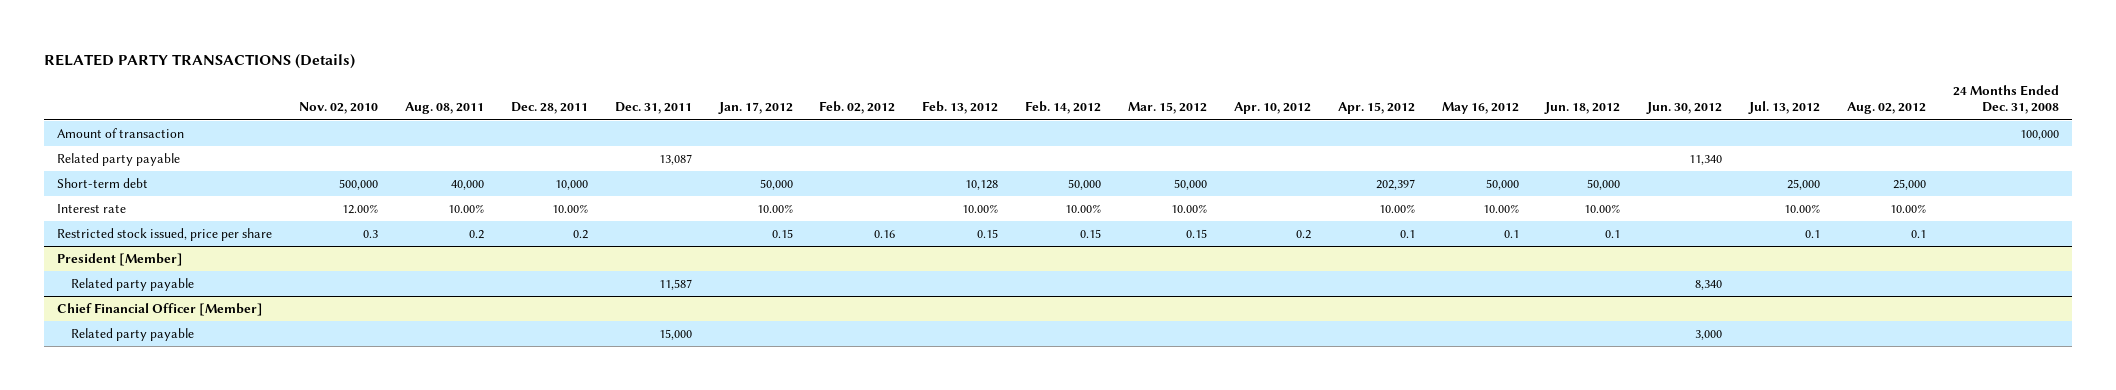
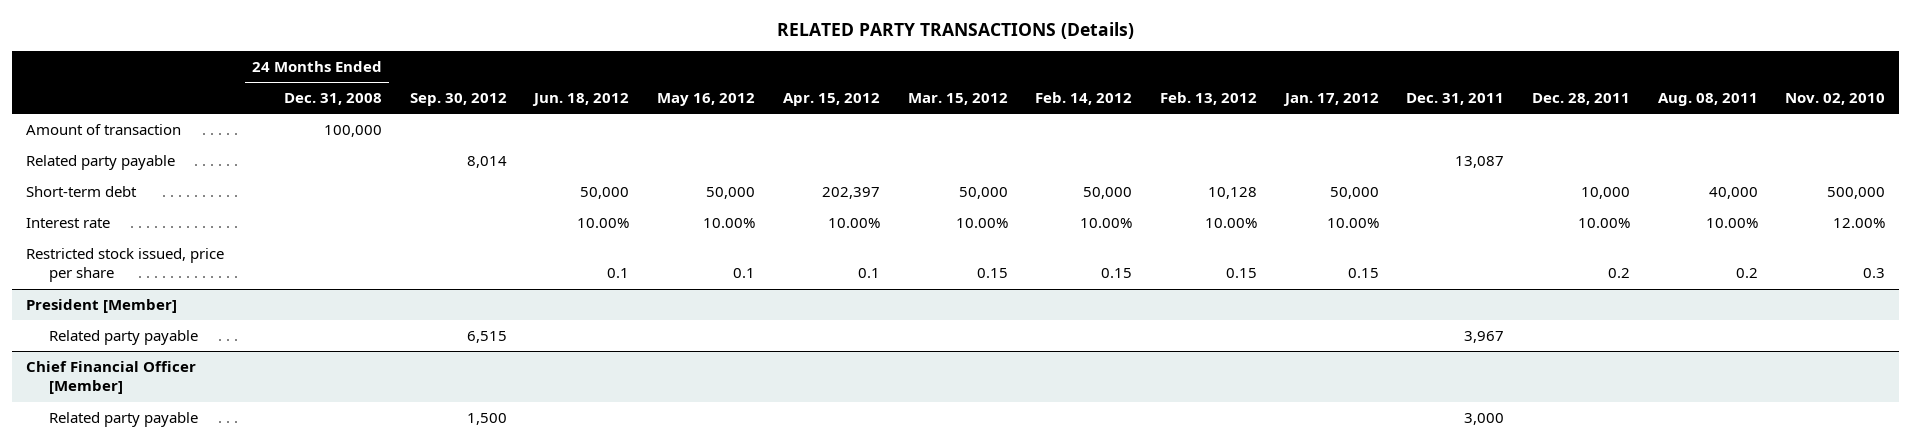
- | Nov. 02, 2010 | Aug. 08, 2011 | Dec. 28, 2011 | Dec. 31, 2011 | Jan. 17, 2012 | Feb. 02, 2012 | Feb. 13, 2012 | Feb. 14, 2012 | Mar. 15, 2012 | Apr. 10, 2012 | Apr. 15, 2012 | May 16, 2012 | Jun. 18, 2012 | Jun. 30, 2012 | Jul. 13, 2012 | Aug. 02, 2012 | 24 Months Ended Dec. 31, 2008
+ | 24 Months Ended Dec. 31, 2008 | Sep. 30, 2012 | Jun. 18, 2012 | May 16, 2012 | Apr. 15, 2012 | Mar. 15, 2012 | Feb. 14, 2012 | Feb. 13, 2012 | Jan. 17, 2012 | Dec. 31, 2011 | Dec. 28, 2011 | Aug. 08, 2011 | Nov. 02, 2010
@ President [Member]
- Related party payable | | | | 11,587 | | | | | | | | | | 8,340 | | |
+ Related party payable | | 6,515 | | | | | | | | 3,967 | | |
@ Chief Financial Officer [Member]
- Related party payable | | | | 15,000 | | | | | | | | | | 3,000 | | |
+ Related party payable | | 1,500 | | | | | | | | 3,000 | | |

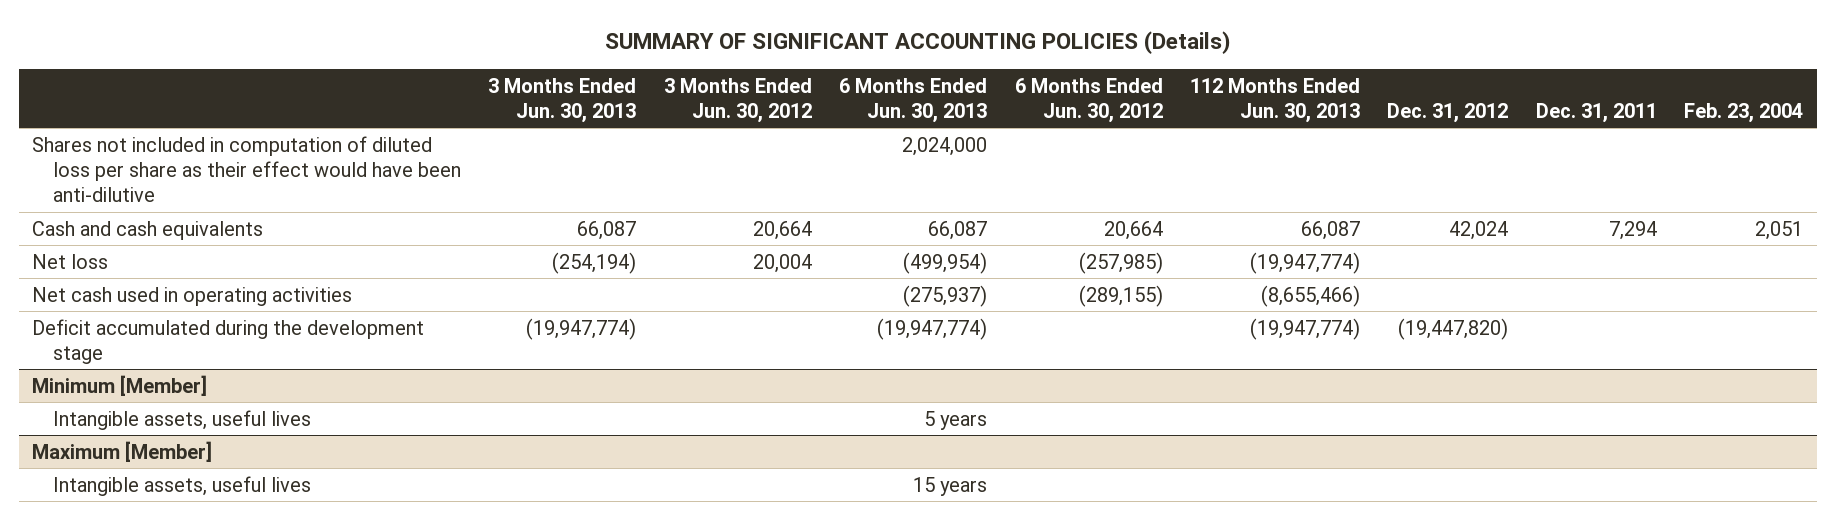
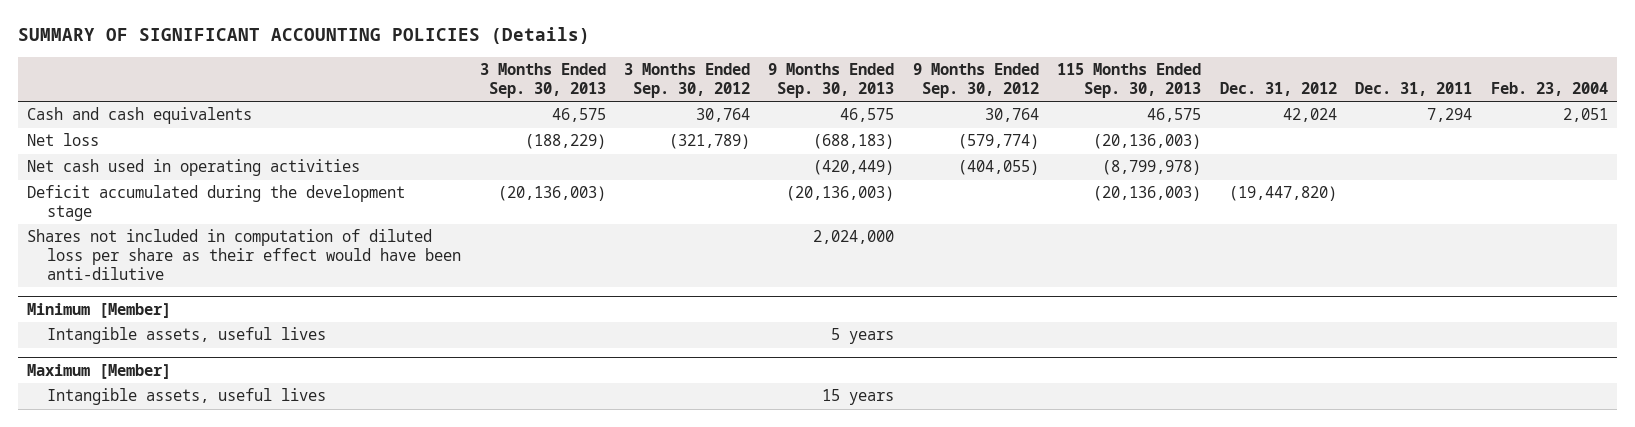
- | 3 Months Ended Jun. 30, 2013 | 3 Months Ended Jun. 30, 2012 | 6 Months Ended Jun. 30, 2013 | 6 Months Ended Jun. 30, 2012 | 112 Months Ended Jun. 30, 2013 | Dec. 31, 2012 | Dec. 31, 2011 | Feb. 23, 2004
+ | 3 Months Ended Sep. 30, 2013 | 3 Months Ended Sep. 30, 2012 | 9 Months Ended Sep. 30, 2013 | 9 Months Ended Sep. 30, 2012 | 115 Months Ended Sep. 30, 2013 | Dec. 31, 2012 | Dec. 31, 2011 | Feb. 23, 2004
moved down: Shares not included in computation of diluted loss per share as their effect would have been anti-dilutive | | | 2,024,000 | | | | |

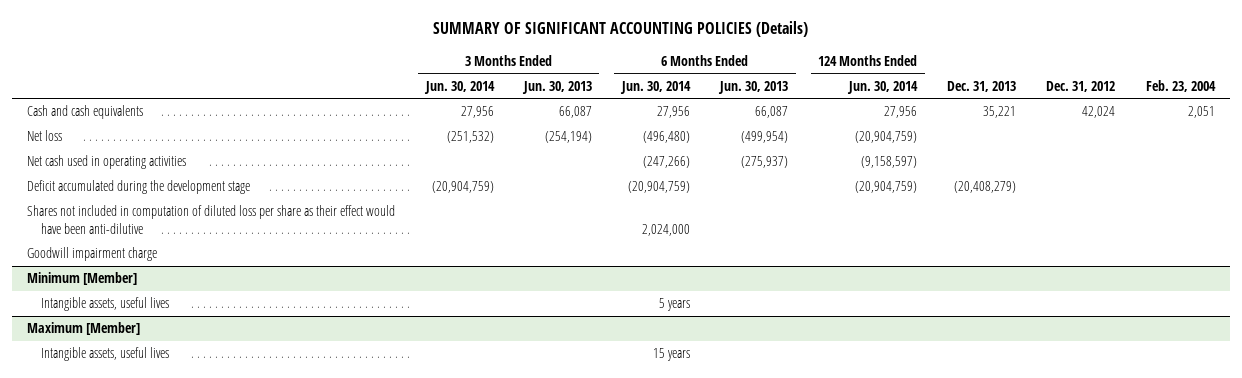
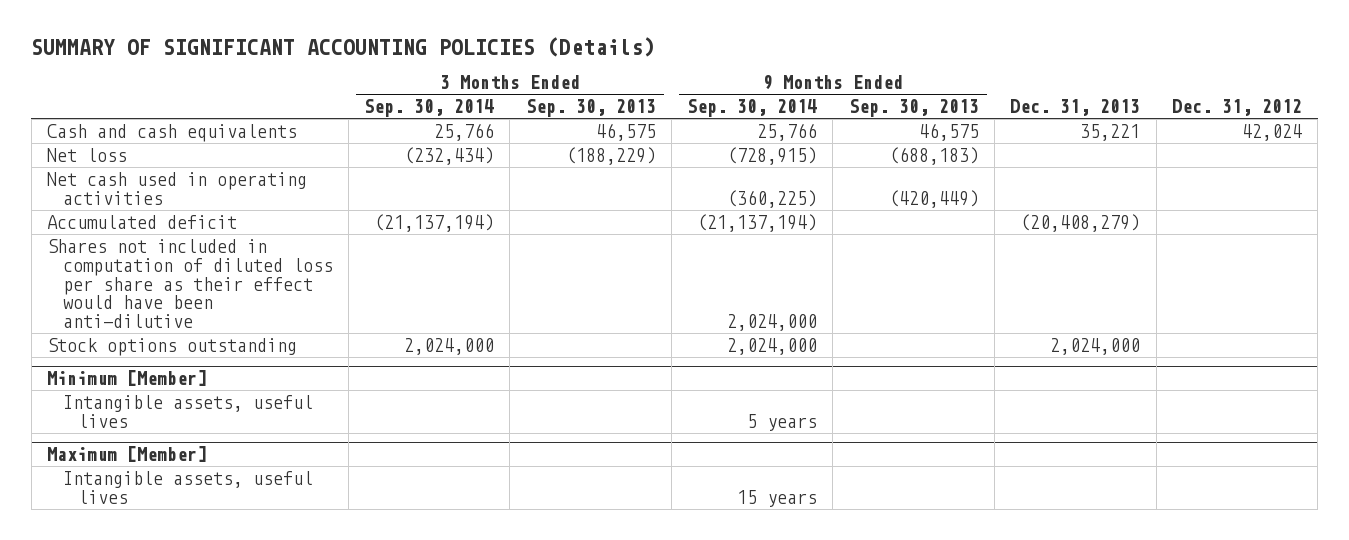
- | 3 Months Ended Jun. 30, 2014 | 3 Months Ended Jun. 30, 2013 | 6 Months Ended Jun. 30, 2014 | 6 Months Ended Jun. 30, 2013 | 124 Months Ended Jun. 30, 2014 | Dec. 31, 2013 | Dec. 31, 2012 | Feb. 23, 2004
+ | 3 Months Ended Sep. 30, 2014 | 3 Months Ended Sep. 30, 2013 | 9 Months Ended Sep. 30, 2014 | 9 Months Ended Sep. 30, 2013 | Dec. 31, 2013 | Dec. 31, 2012
- Deficit accumulated during the development stage | (20,904,759) | | (20,904,759) | | (20,904,759) | (20,408,279) | |
+ Accumulated deficit | (21,137,194) | | (21,137,194) | | (20,408,279) |
- Goodwill impairment charge
+ Stock options outstanding | 2,024,000 | | 2,024,000 | | 2,024,000 |

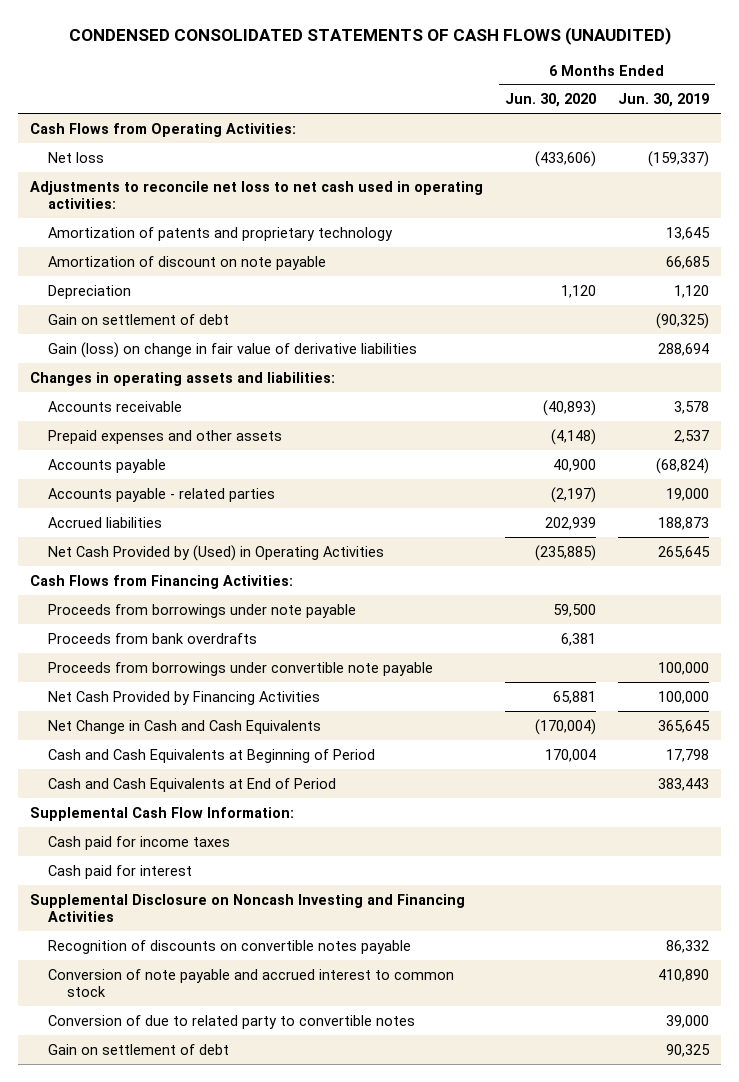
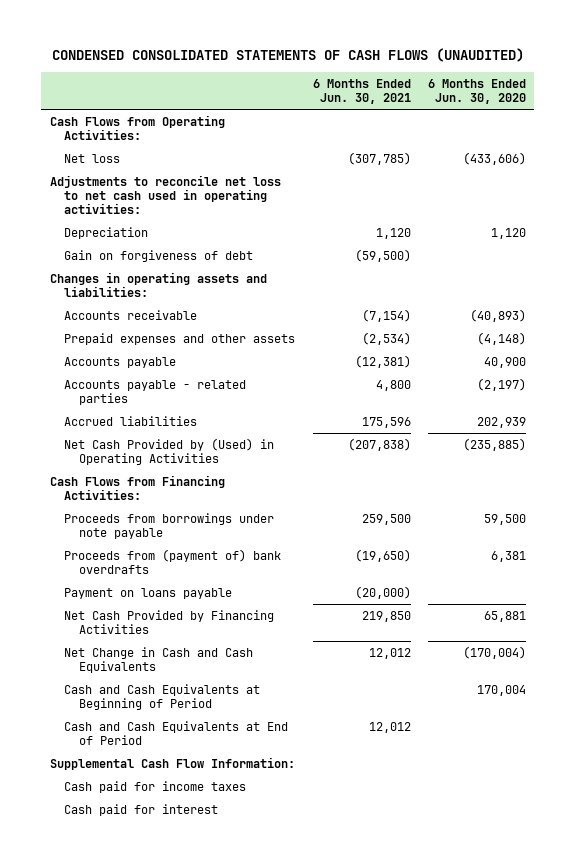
- | 6 Months Ended Jun. 30, 2020 | 6 Months Ended Jun. 30, 2019
+ | 6 Months Ended Jun. 30, 2021 | 6 Months Ended Jun. 30, 2020
- Amortization of patents and proprietary technology | | 13,645
- Amortization of discount on note payable | | 66,685
- Gain on settlement of debt | | (90,325)
- Gain (loss) on change in fair value of derivative liabilities | | 288,694
+ Gain on forgiveness of debt | (59,500) |
- Proceeds from bank overdrafts | 6,381 |
- Proceeds from borrowings under convertible note payable | | 100,000
+ Proceeds from (payment of) bank overdrafts | (19,650) | 6,381
+ Payment on loans payable | (20,000) |
- Supplemental Disclosure on Noncash Investing and Financing Activities
- Recognition of discounts on convertible notes payable | | 86,332
- Conversion of note payable and accrued interest to common stock | | 410,890
- Conversion of due to related party to convertible notes | | 39,000
- Gain on settlement of debt | | 90,325

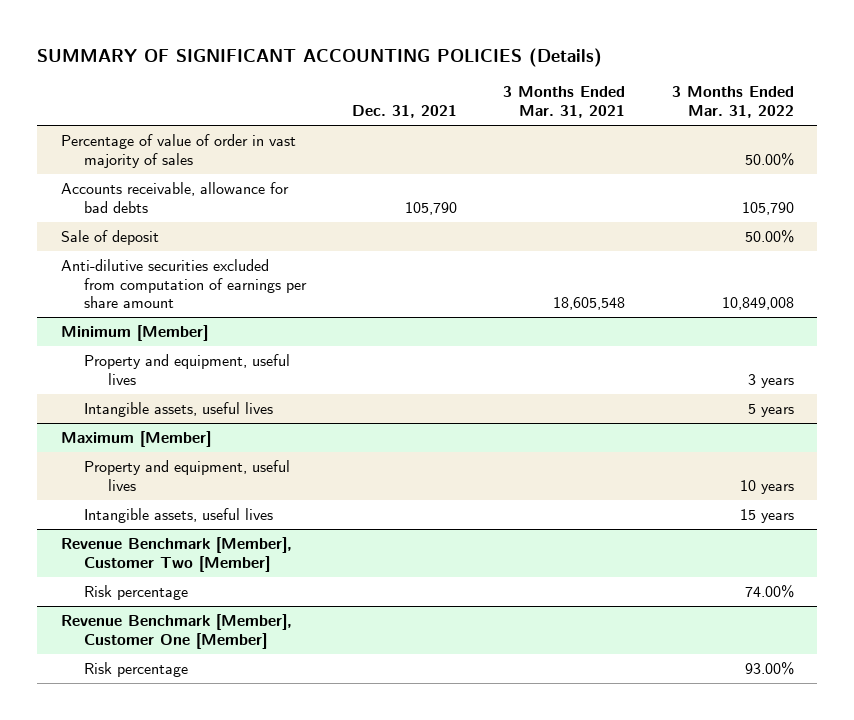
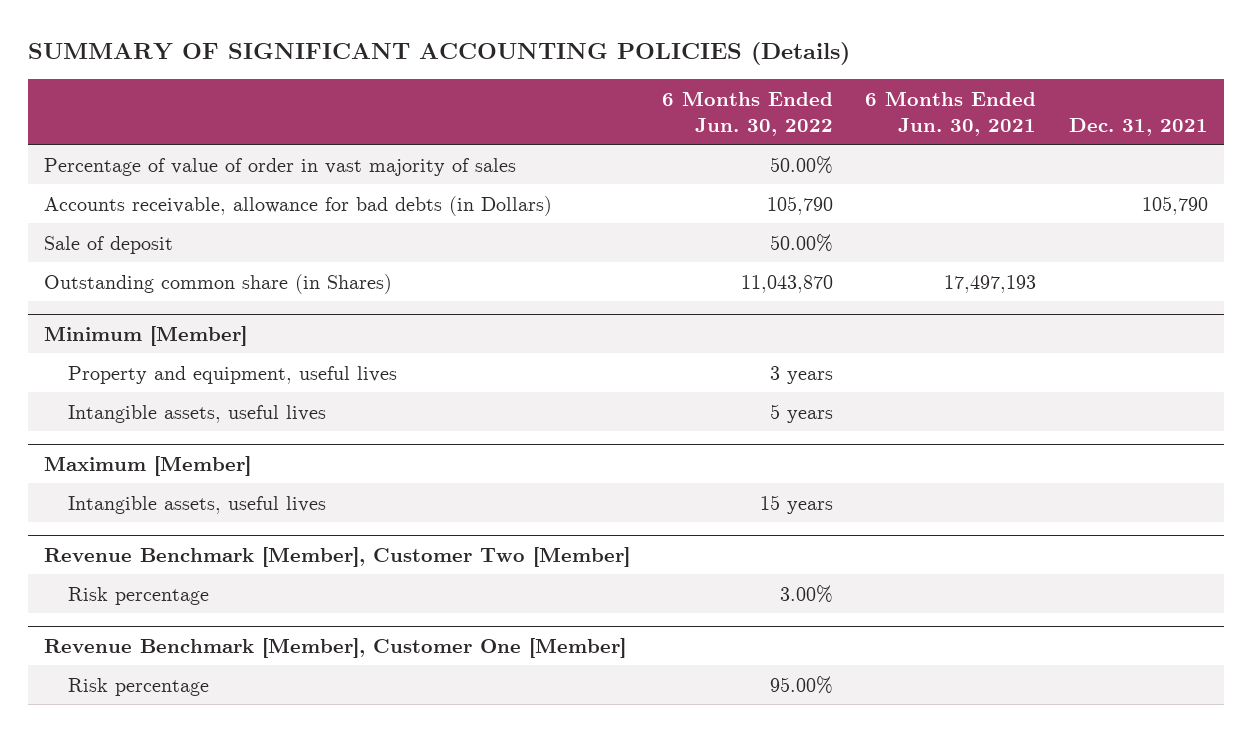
- | Dec. 31, 2021 | 3 Months Ended Mar. 31, 2021 | 3 Months Ended Mar. 31, 2022
+ | 6 Months Ended Jun. 30, 2022 | 6 Months Ended Jun. 30, 2021 | Dec. 31, 2021
- Accounts receivable, allowance for bad debts | 105,790 | | 105,790
+ Accounts receivable, allowance for bad debts (in Dollars) | 105,790 | | 105,790
- Anti-dilutive securities excluded from computation of earnings per share amount | | 18,605,548 | 10,849,008
+ Outstanding common share (in Shares) | 11,043,870 | 17,497,193 |
@ Maximum [Member]
- Property and equipment, useful lives | | | 10 years

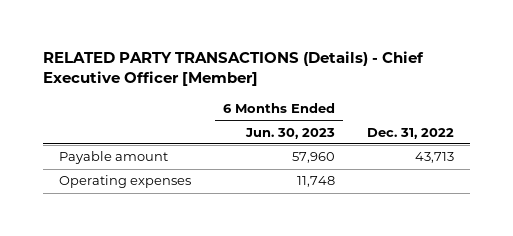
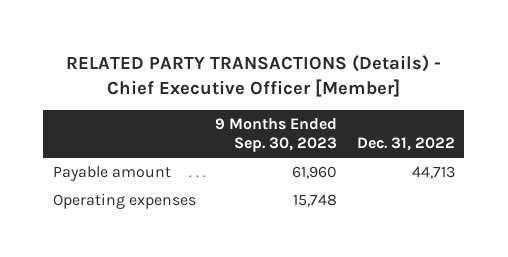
- | 6 Months Ended Jun. 30, 2023 | Dec. 31, 2022
+ | 9 Months Ended Sep. 30, 2023 | Dec. 31, 2022
- Payable amount | 57,960 | 43,713
+ Payable amount | 61,960 | 44,713

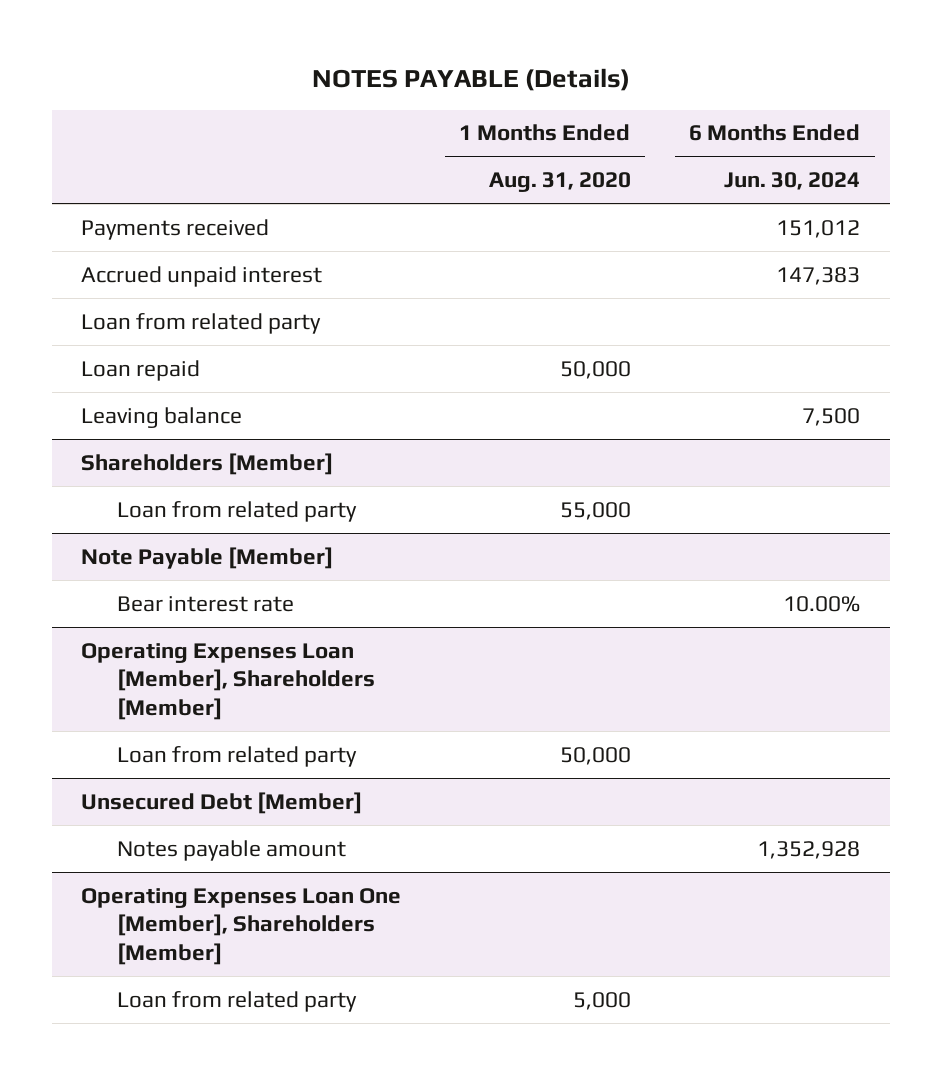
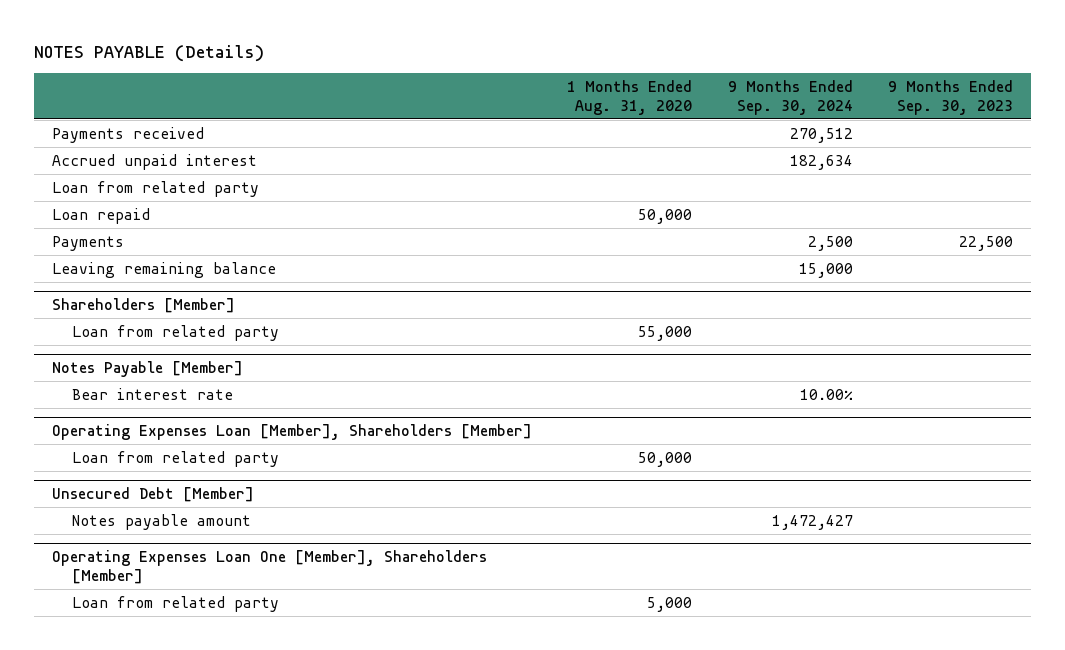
- | 1 Months Ended Aug. 31, 2020 | 6 Months Ended Jun. 30, 2024
+ | 1 Months Ended Aug. 31, 2020 | 9 Months Ended Sep. 30, 2024 | 9 Months Ended Sep. 30, 2023
- Leaving balance | | 7,500
+ Payments | | 2,500 | 22,500
+ Leaving remaining balance | | 15,000 |
- Note Payable [Member]
+ Notes Payable [Member]

